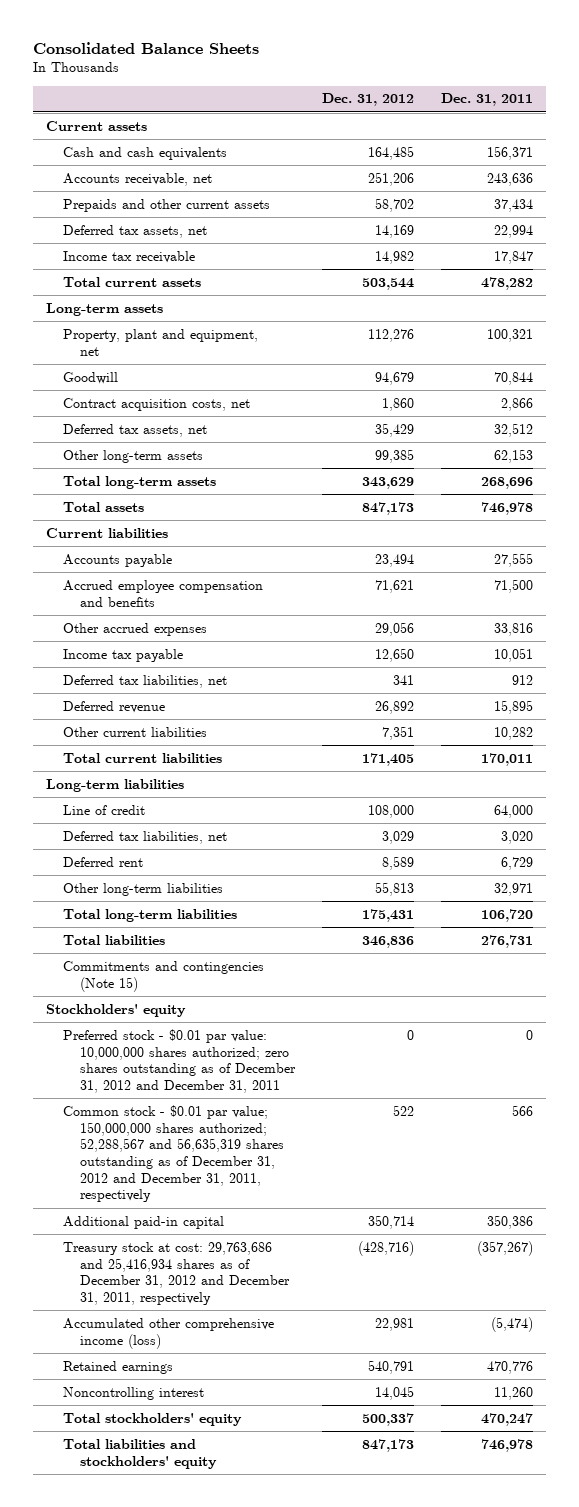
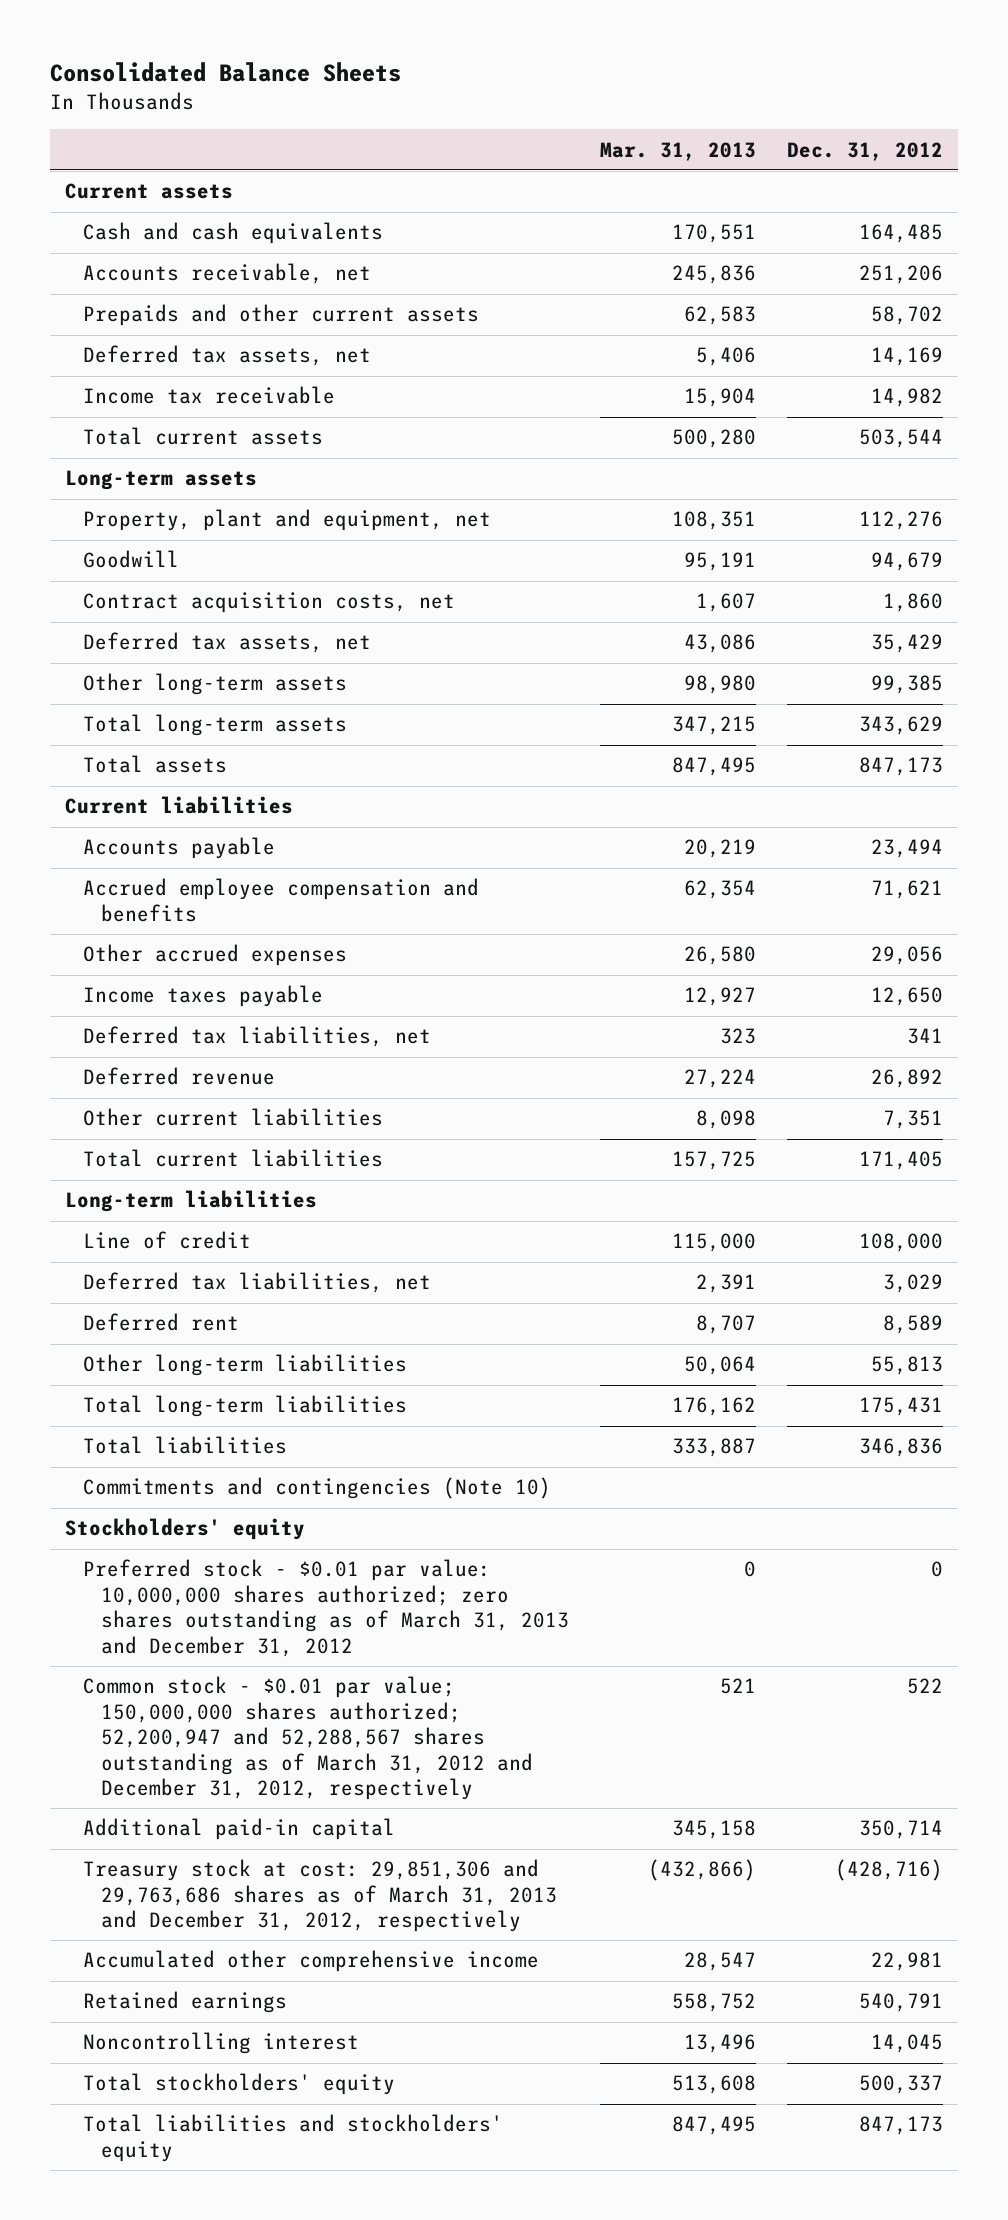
- | Dec. 31, 2012 | Dec. 31, 2011
+ | Mar. 31, 2013 | Dec. 31, 2012
- Income tax payable | 12,650 | 10,051
+ Income taxes payable | 12,927 | 12,650
- Commitments and contingencies (Note 15)
+ Commitments and contingencies (Note 10)
- Preferred stock - $0.01 par value: 10,000,000 shares authorized; zero shares outstanding as of December 31, 2012 and December 31, 2011 | 0 | 0
- Common stock - $0.01 par value; 150,000,000 shares authorized; 52,288,567 and 56,635,319 shares outstanding as of December 31, 2012 and December 31, 2011, respectively | 522 | 566
+ Preferred stock - $0.01 par value: 10,000,000 shares authorized; zero shares outstanding as of March 31, 2013 and December 31, 2012 | 0 | 0
+ Common stock - $0.01 par value; 150,000,000 shares authorized; 52,200,947 and 52,288,567 shares outstanding as of March 31, 2012 and December 31, 2012, respectively | 521 | 522
- Treasury stock at cost: 29,763,686 and 25,416,934 shares as of December 31, 2012 and December 31, 2011, respectively | (428,716) | (357,267)
- Accumulated other comprehensive income (loss) | 22,981 | (5,474)
+ Treasury stock at cost: 29,851,306 and 29,763,686 shares as of March 31, 2013 and December 31, 2012, respectively | (432,866) | (428,716)
+ Accumulated other comprehensive income | 28,547 | 22,981

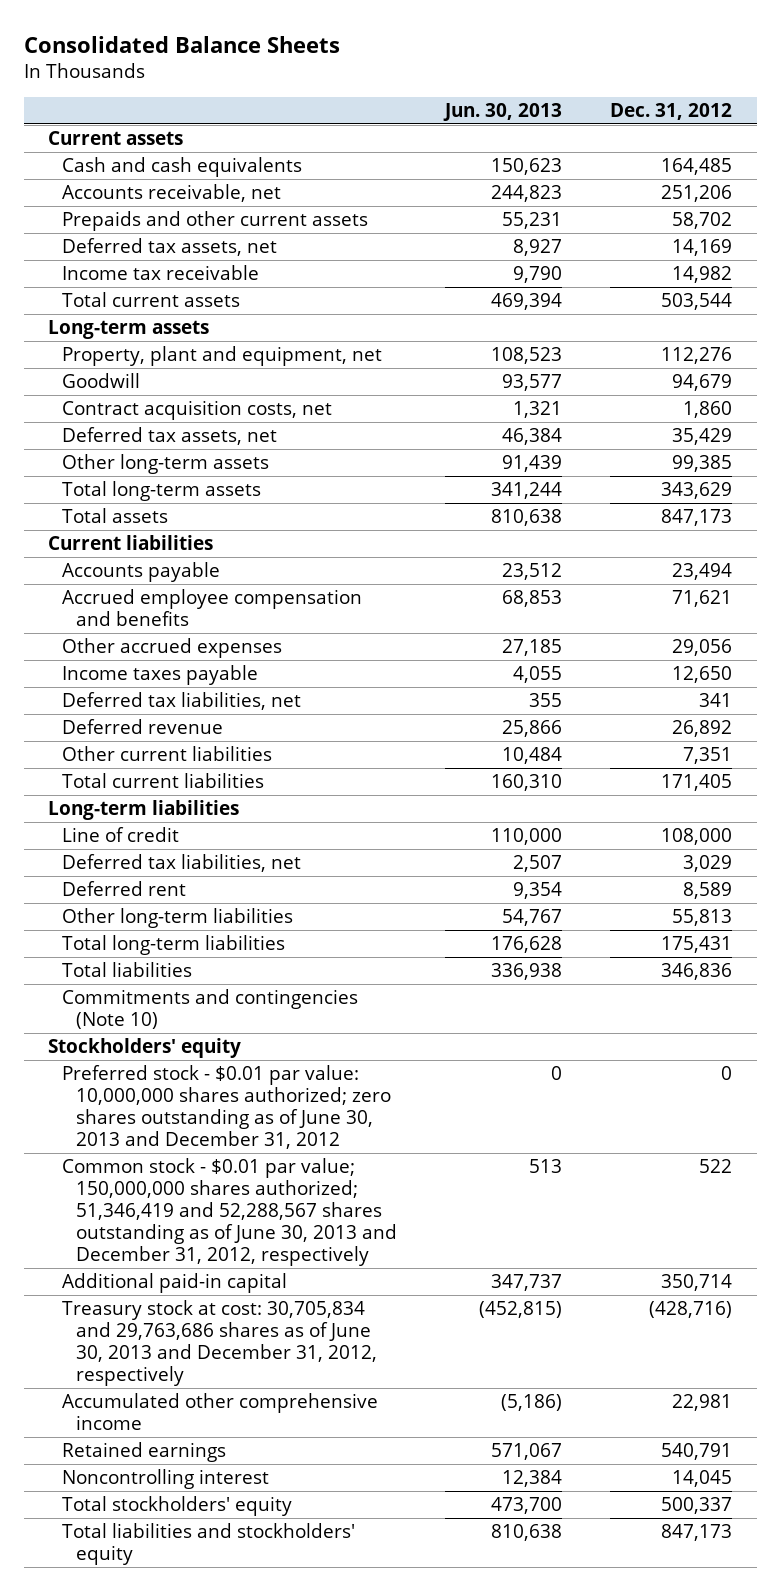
- | Mar. 31, 2013 | Dec. 31, 2012
+ | Jun. 30, 2013 | Dec. 31, 2012
- Preferred stock - $0.01 par value: 10,000,000 shares authorized; zero shares outstanding as of March 31, 2013 and December 31, 2012 | 0 | 0
- Common stock - $0.01 par value; 150,000,000 shares authorized; 52,200,947 and 52,288,567 shares outstanding as of March 31, 2012 and December 31, 2012, respectively | 521 | 522
+ Preferred stock - $0.01 par value: 10,000,000 shares authorized; zero shares outstanding as of June 30, 2013 and December 31, 2012 | 0 | 0
+ Common stock - $0.01 par value; 150,000,000 shares authorized; 51,346,419 and 52,288,567 shares outstanding as of June 30, 2013 and December 31, 2012, respectively | 513 | 522
- Treasury stock at cost: 29,851,306 and 29,763,686 shares as of March 31, 2013 and December 31, 2012, respectively | (432,866) | (428,716)
+ Treasury stock at cost: 30,705,834 and 29,763,686 shares as of June 30, 2013 and December 31, 2012, respectively | (452,815) | (428,716)

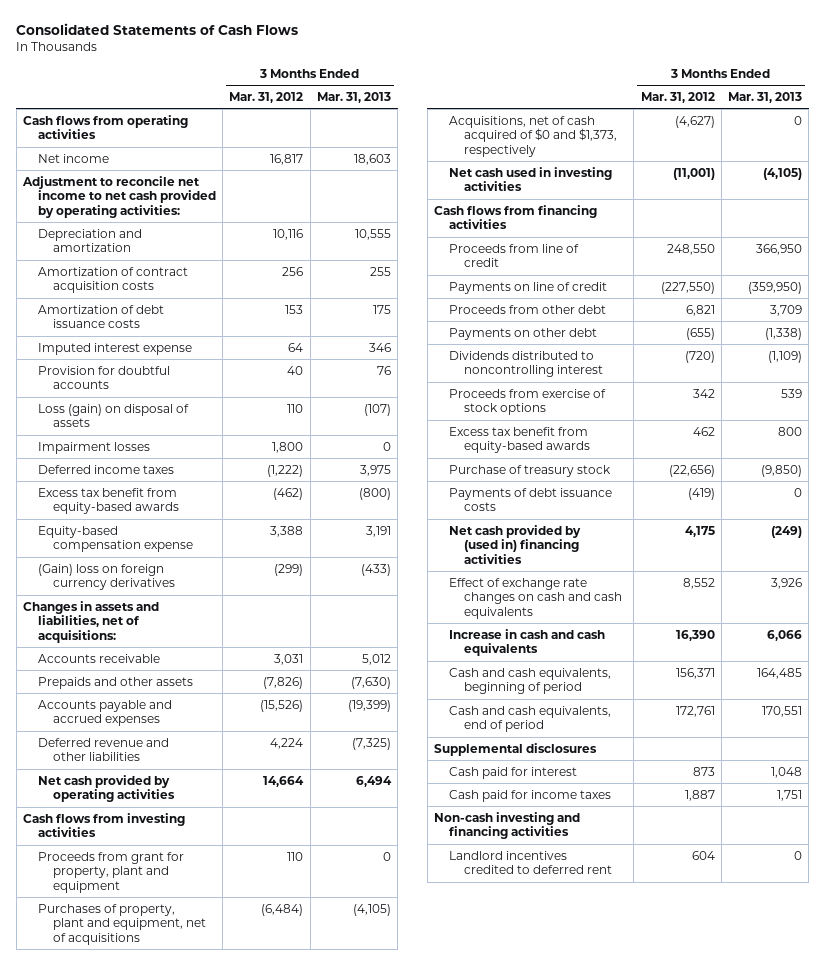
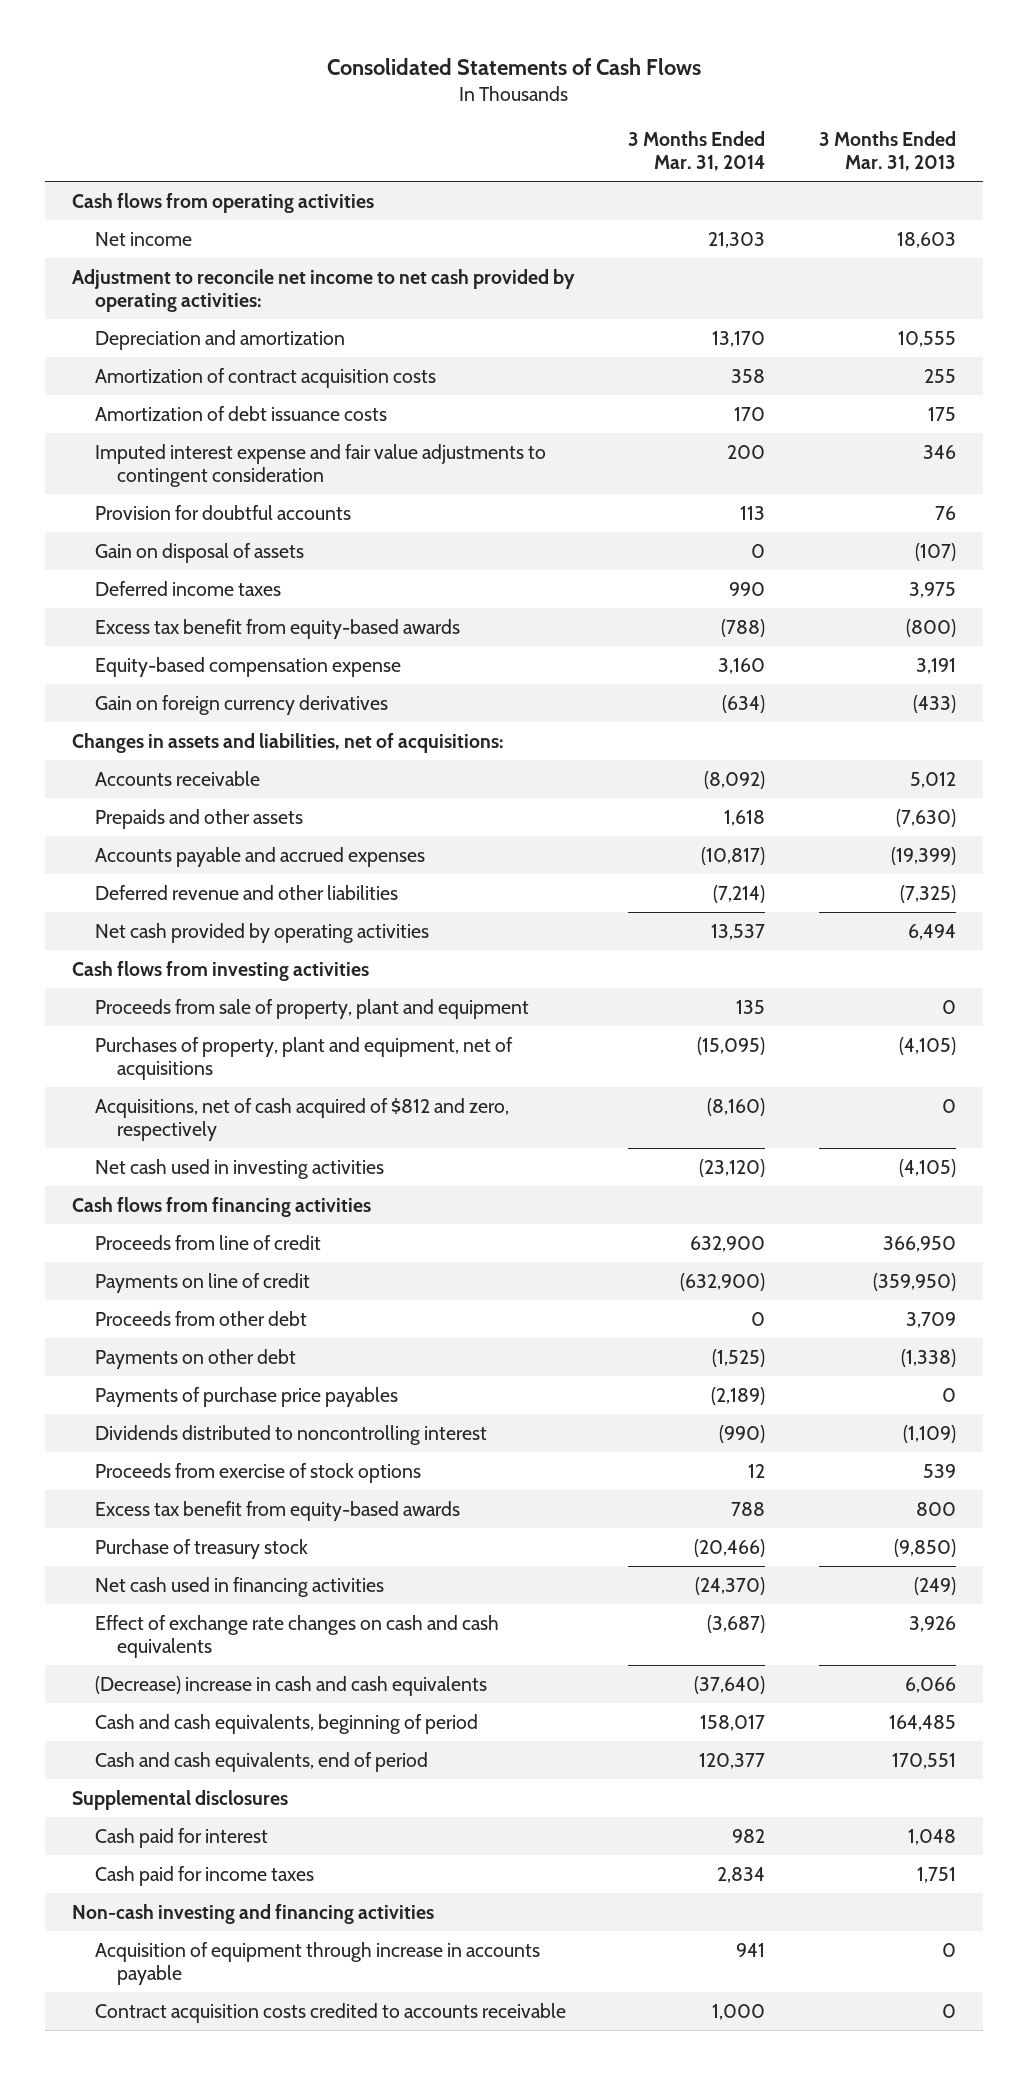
- | 3 Months Ended Mar. 31, 2012 | 3 Months Ended Mar. 31, 2013
+ | 3 Months Ended Mar. 31, 2014 | 3 Months Ended Mar. 31, 2013
- Imputed interest expense | 64 | 346
+ Imputed interest expense and fair value adjustments to contingent consideration | 200 | 346
- Loss (gain) on disposal of assets | 110 | (107)
- Impairment losses | 1,800 | 0
+ Gain on disposal of assets | 0 | (107)
- (Gain) loss on foreign currency derivatives | (299) | (433)
+ Gain on foreign currency derivatives | (634) | (433)
- Proceeds from grant for property, plant and equipment | 110 | 0
+ Proceeds from sale of property, plant and equipment | 135 | 0
- Acquisitions, net of cash acquired of $0 and $1,373, respectively | (4,627) | 0
+ Acquisitions, net of cash acquired of $812 and zero, respectively | (8,160) | 0
+ Payments of purchase price payables | (2,189) | 0
- Payments of debt issuance costs | (419) | 0
- Net cash provided by (used in) financing activities | 4,175 | (249)
+ Net cash used in financing activities | (24,370) | (249)
- Increase in cash and cash equivalents | 16,390 | 6,066
+ (Decrease) increase in cash and cash equivalents | (37,640) | 6,066
- Landlord incentives credited to deferred rent | 604 | 0
+ Acquisition of equipment through increase in accounts payable | 941 | 0
+ Contract acquisition costs credited to accounts receivable | 1,000 | 0

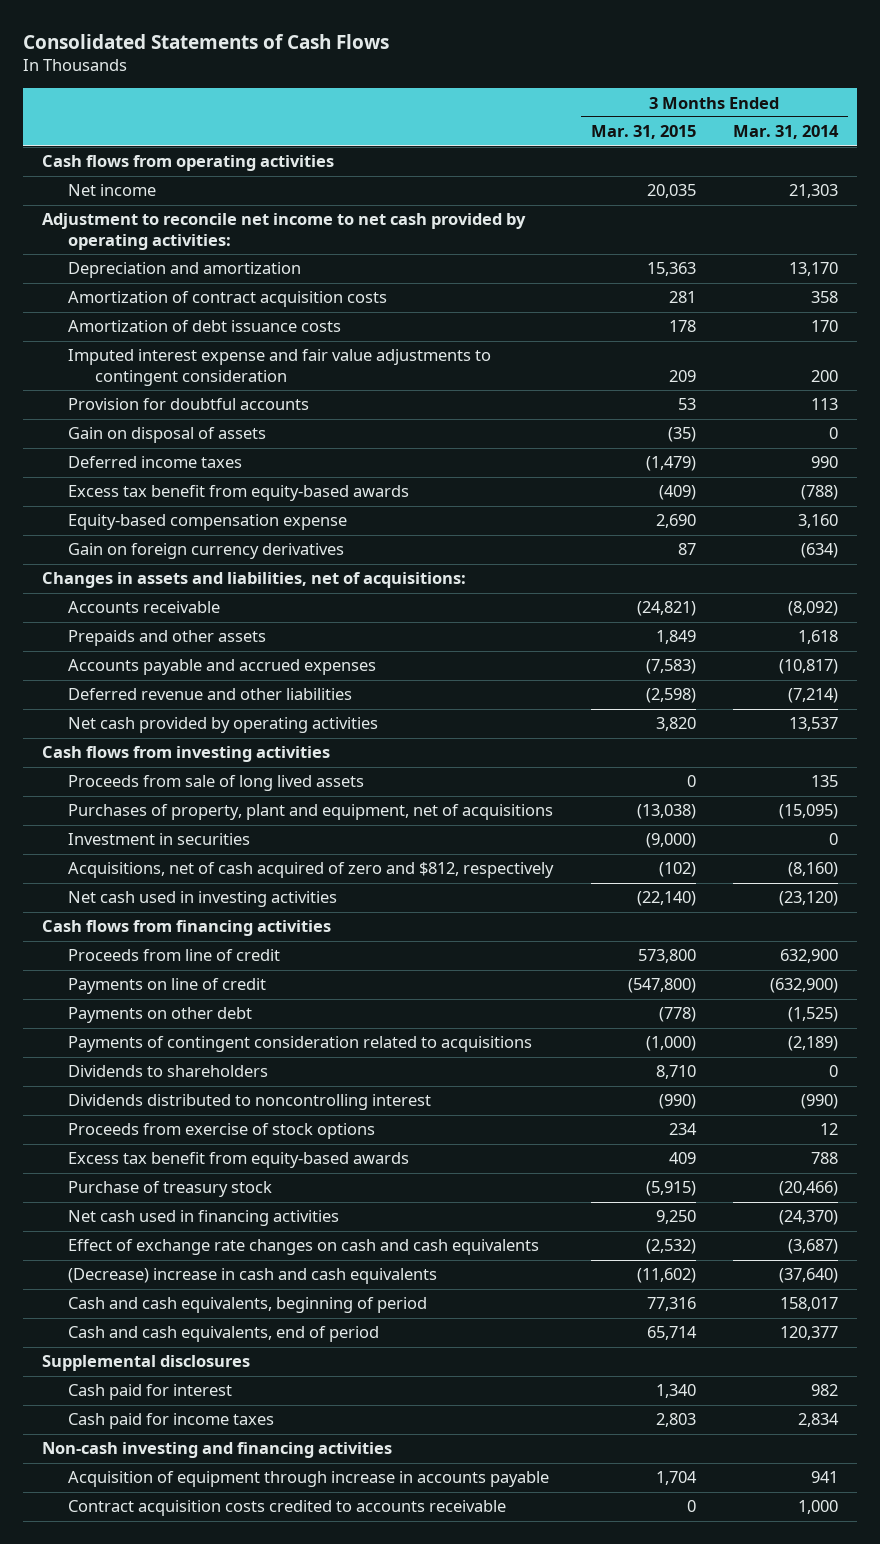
- | 3 Months Ended Mar. 31, 2014 | 3 Months Ended Mar. 31, 2013
+ | 3 Months Ended Mar. 31, 2015 | 3 Months Ended Mar. 31, 2014
- Proceeds from sale of property, plant and equipment | 135 | 0
+ Proceeds from sale of long lived assets | 0 | 135
- Acquisitions, net of cash acquired of $812 and zero, respectively | (8,160) | 0
+ Investment in securities | (9,000) | 0
+ Acquisitions, net of cash acquired of zero and $812, respectively | (102) | (8,160)
- Proceeds from other debt | 0 | 3,709
- Payments of purchase price payables | (2,189) | 0
+ Payments of contingent consideration related to acquisitions | (1,000) | (2,189)
+ Dividends to shareholders | 8,710 | 0

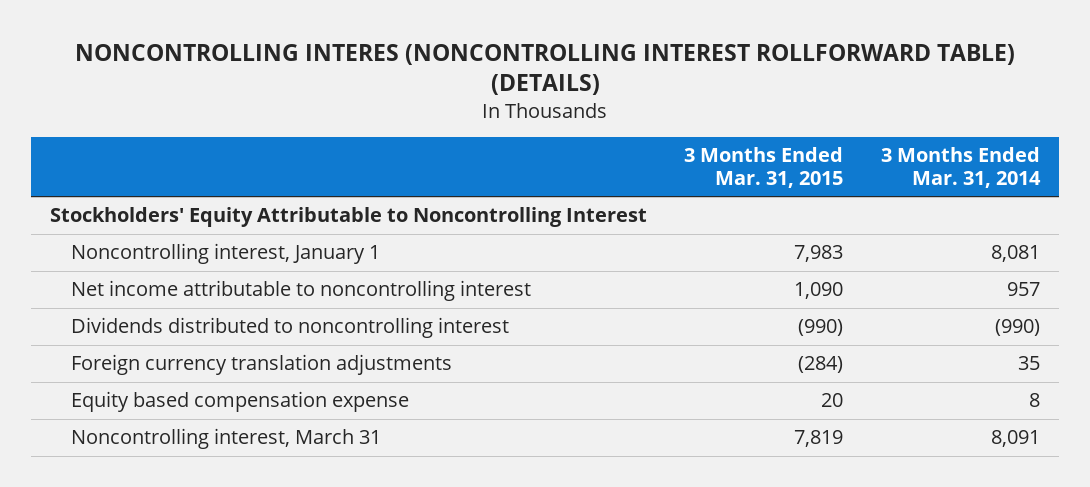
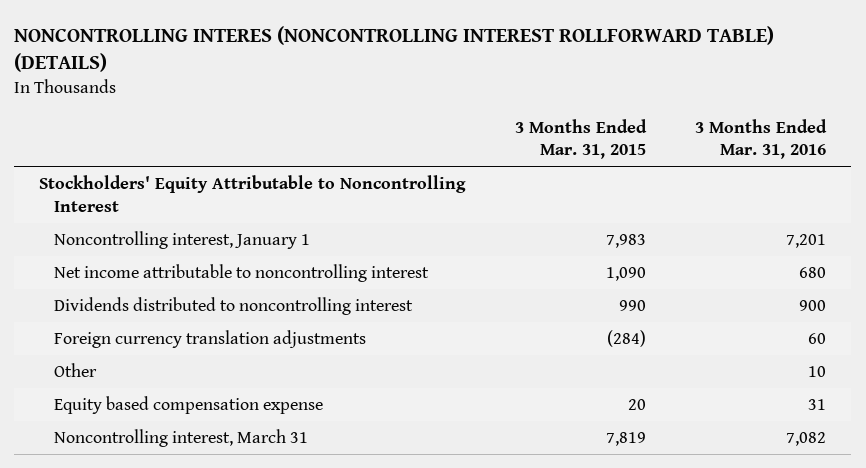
- | 3 Months Ended Mar. 31, 2015 | 3 Months Ended Mar. 31, 2014
+ | 3 Months Ended Mar. 31, 2015 | 3 Months Ended Mar. 31, 2016
- Dividends distributed to noncontrolling interest | (990) | (990)
+ Dividends distributed to noncontrolling interest | 990 | 900
+ Other | | 10

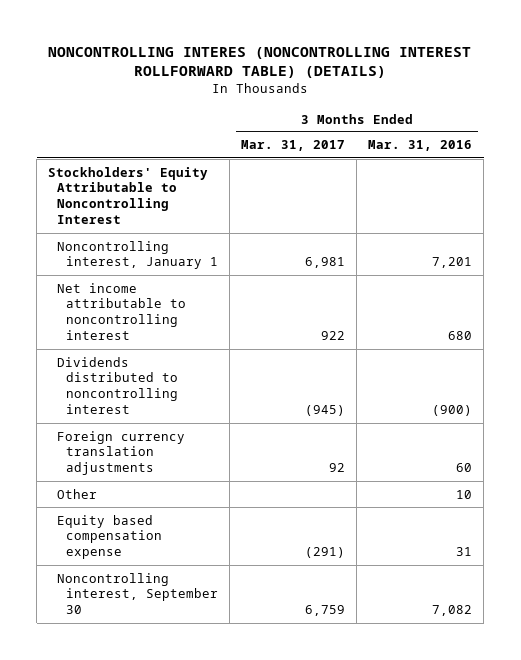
- | 3 Months Ended Mar. 31, 2015 | 3 Months Ended Mar. 31, 2016
+ | 3 Months Ended Mar. 31, 2017 | 3 Months Ended Mar. 31, 2016
- Dividends distributed to noncontrolling interest | 990 | 900
+ Dividends distributed to noncontrolling interest | (945) | (900)
- Noncontrolling interest, March 31 | 7,819 | 7,082
+ Noncontrolling interest, September 30 | 6,759 | 7,082

